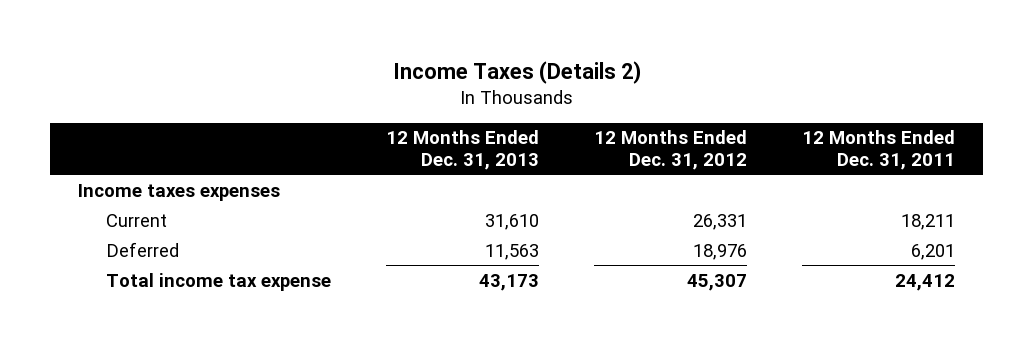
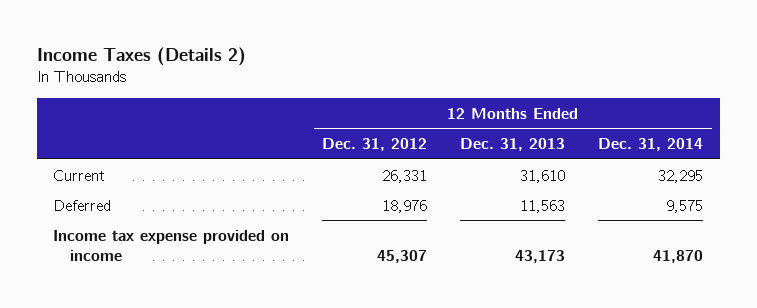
- | 12 Months Ended Dec. 31, 2013 | 12 Months Ended Dec. 31, 2012 | 12 Months Ended Dec. 31, 2011
+ | 12 Months Ended Dec. 31, 2012 | 12 Months Ended Dec. 31, 2013 | 12 Months Ended Dec. 31, 2014
- Income taxes expenses
- Total income tax expense | 43,173 | 45,307 | 24,412
+ Income tax expense provided on income | 45,307 | 43,173 | 41,870

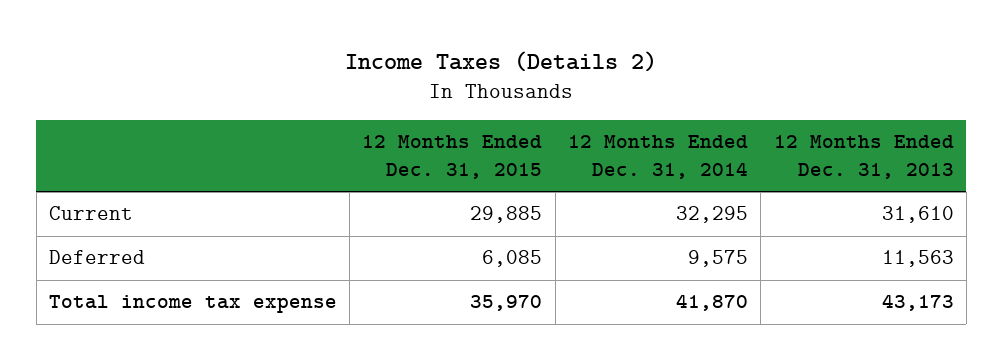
- | 12 Months Ended Dec. 31, 2012 | 12 Months Ended Dec. 31, 2013 | 12 Months Ended Dec. 31, 2014
+ | 12 Months Ended Dec. 31, 2015 | 12 Months Ended Dec. 31, 2014 | 12 Months Ended Dec. 31, 2013
- Income tax expense provided on income | 45,307 | 43,173 | 41,870
+ Total income tax expense | 35,970 | 41,870 | 43,173

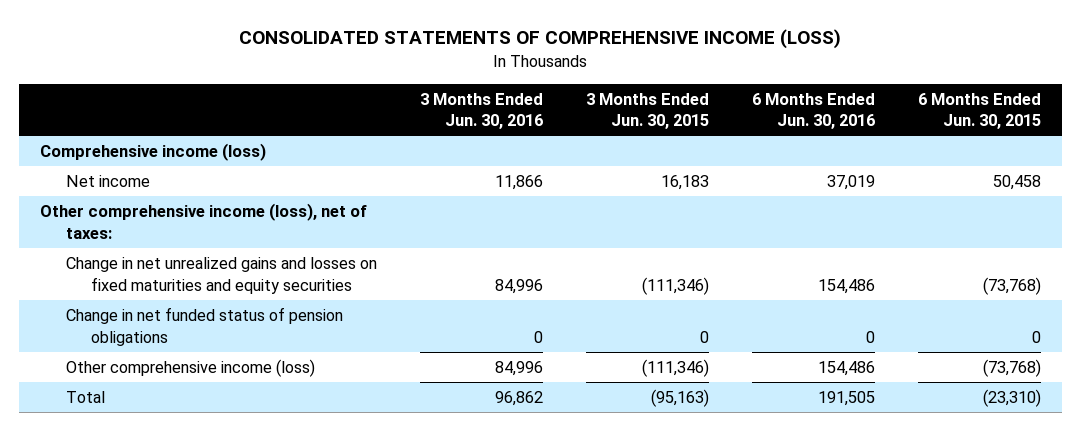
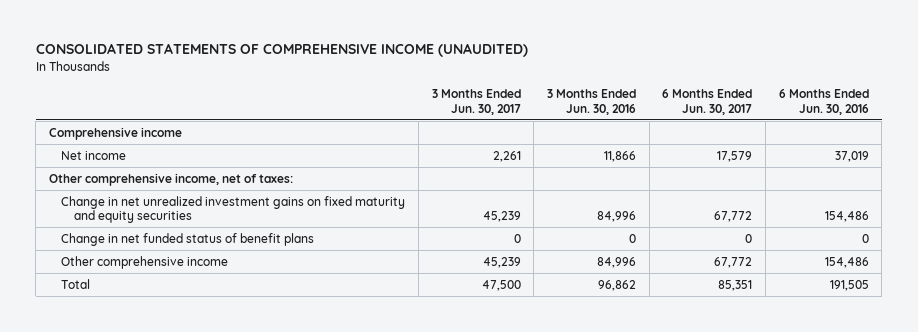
- CONSOLIDATED STATEMENTS OF COMPREHENSIVE INCOME (LOSS)
+ CONSOLIDATED STATEMENTS OF COMPREHENSIVE INCOME (UNAUDITED)
- | 3 Months Ended Jun. 30, 2016 | 3 Months Ended Jun. 30, 2015 | 6 Months Ended Jun. 30, 2016 | 6 Months Ended Jun. 30, 2015
+ | 3 Months Ended Jun. 30, 2017 | 3 Months Ended Jun. 30, 2016 | 6 Months Ended Jun. 30, 2017 | 6 Months Ended Jun. 30, 2016
- Comprehensive income (loss)
+ Comprehensive income
- Other comprehensive income (loss), net of taxes:
- Change in net unrealized gains and losses on fixed maturities and equity securities | 84,996 | (111,346) | 154,486 | (73,768)
- Change in net funded status of pension obligations | 0 | 0 | 0 | 0
- Other comprehensive income (loss) | 84,996 | (111,346) | 154,486 | (73,768)
+ Other comprehensive income, net of taxes:
+ Change in net unrealized investment gains on fixed maturity and equity securities | 45,239 | 84,996 | 67,772 | 154,486
+ Change in net funded status of benefit plans | 0 | 0 | 0 | 0
+ Other comprehensive income | 45,239 | 84,996 | 67,772 | 154,486

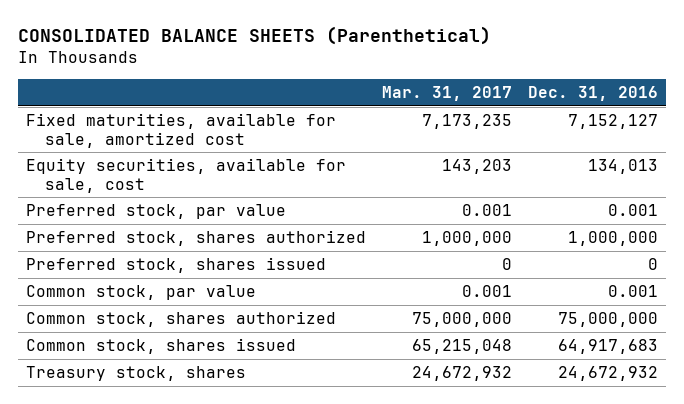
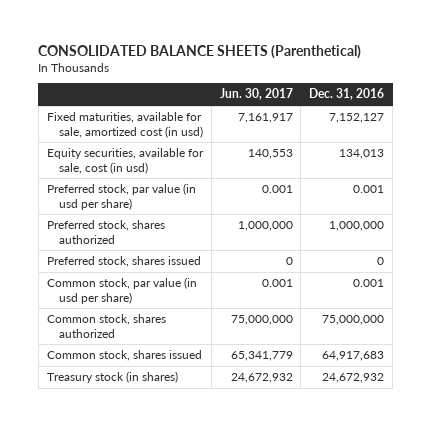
- | Mar. 31, 2017 | Dec. 31, 2016
+ | Jun. 30, 2017 | Dec. 31, 2016
- Fixed maturities, available for sale, amortized cost | 7,173,235 | 7,152,127
- Equity securities, available for sale, cost | 143,203 | 134,013
- Preferred stock, par value | 0.001 | 0.001
+ Fixed maturities, available for sale, amortized cost (in usd) | 7,161,917 | 7,152,127
+ Equity securities, available for sale, cost (in usd) | 140,553 | 134,013
+ Preferred stock, par value (in usd per share) | 0.001 | 0.001
- Common stock, par value | 0.001 | 0.001
+ Common stock, par value (in usd per share) | 0.001 | 0.001
- Treasury stock, shares | 24,672,932 | 24,672,932
+ Treasury stock (in shares) | 24,672,932 | 24,672,932

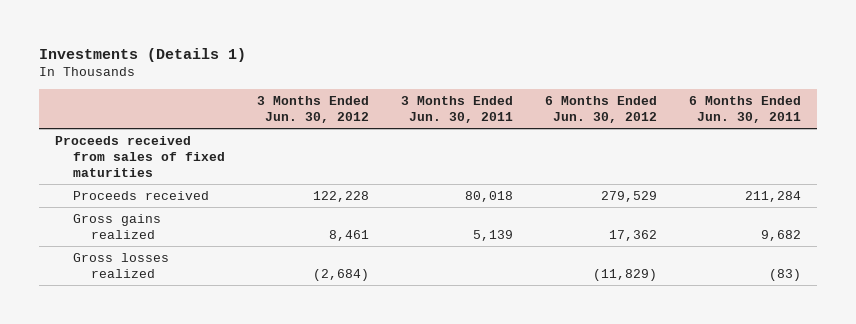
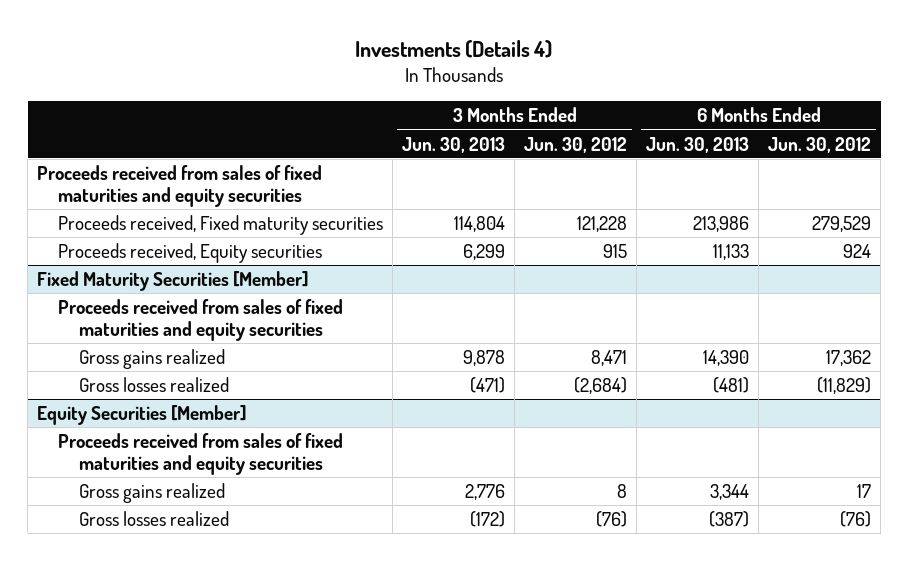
- Investments (Details 1)
+ Investments (Details 4)
- | 3 Months Ended Jun. 30, 2012 | 3 Months Ended Jun. 30, 2011 | 6 Months Ended Jun. 30, 2012 | 6 Months Ended Jun. 30, 2011
+ | 3 Months Ended Jun. 30, 2013 | 3 Months Ended Jun. 30, 2012 | 6 Months Ended Jun. 30, 2013 | 6 Months Ended Jun. 30, 2012
- Proceeds received from sales of fixed maturities
- Proceeds received | 122,228 | 80,018 | 279,529 | 211,284
- Gross gains realized | 8,461 | 5,139 | 17,362 | 9,682
+ Proceeds received from sales of fixed maturities and equity securities
+ Proceeds received, Fixed maturity securities | 114,804 | 121,228 | 213,986 | 279,529
+ Proceeds received, Equity securities | 6,299 | 915 | 11,133 | 924
+ Fixed Maturity Securities [Member]
+ Proceeds received from sales of fixed maturities and equity securities
+ Gross gains realized | 9,878 | 8,471 | 14,390 | 17,362
+ Equity Securities [Member]
+ Proceeds received from sales of fixed maturities and equity securities
+ Gross gains realized | 2,776 | 8 | 3,344 | 17
+ Gross losses realized | (172) | (76) | (387) | (76)

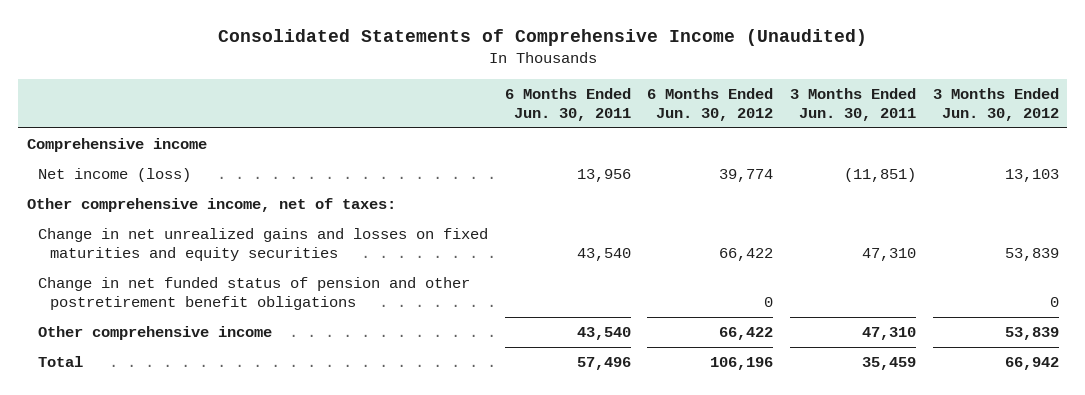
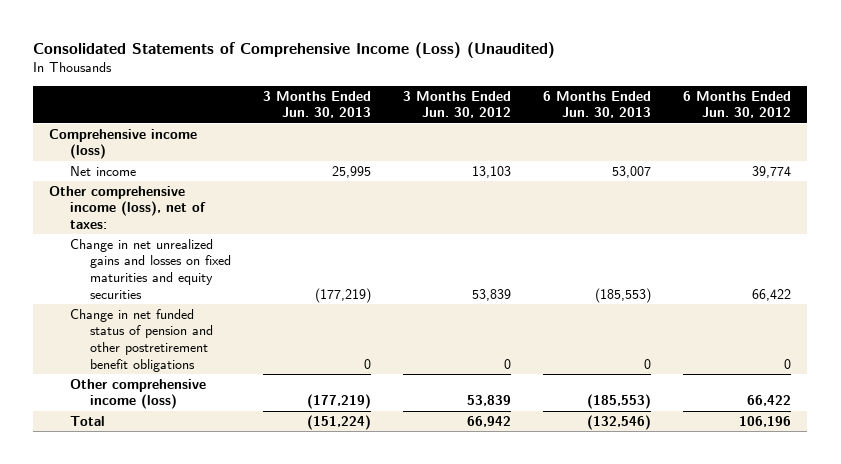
- Consolidated Statements of Comprehensive Income (Unaudited)
+ Consolidated Statements of Comprehensive Income (Loss) (Unaudited)
- | 6 Months Ended Jun. 30, 2011 | 6 Months Ended Jun. 30, 2012 | 3 Months Ended Jun. 30, 2011 | 3 Months Ended Jun. 30, 2012
+ | 3 Months Ended Jun. 30, 2013 | 3 Months Ended Jun. 30, 2012 | 6 Months Ended Jun. 30, 2013 | 6 Months Ended Jun. 30, 2012
- Comprehensive income
- Net income (loss) | 13,956 | 39,774 | (11,851) | 13,103
- Other comprehensive income, net of taxes:
+ Comprehensive income (loss)
+ Net income | 25,995 | 13,103 | 53,007 | 39,774
+ Other comprehensive income (loss), net of taxes:
- Other comprehensive income | 43,540 | 66,422 | 47,310 | 53,839
+ Other comprehensive income (loss) | (177,219) | 53,839 | (185,553) | 66,422

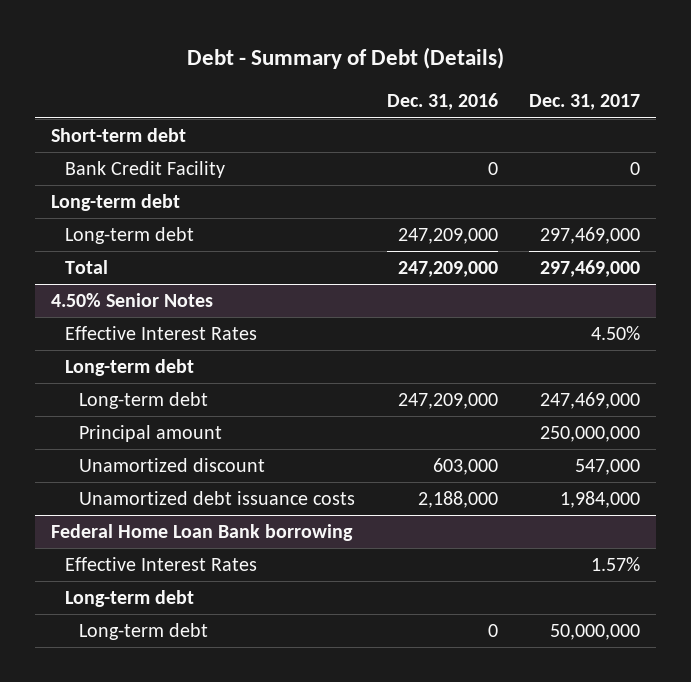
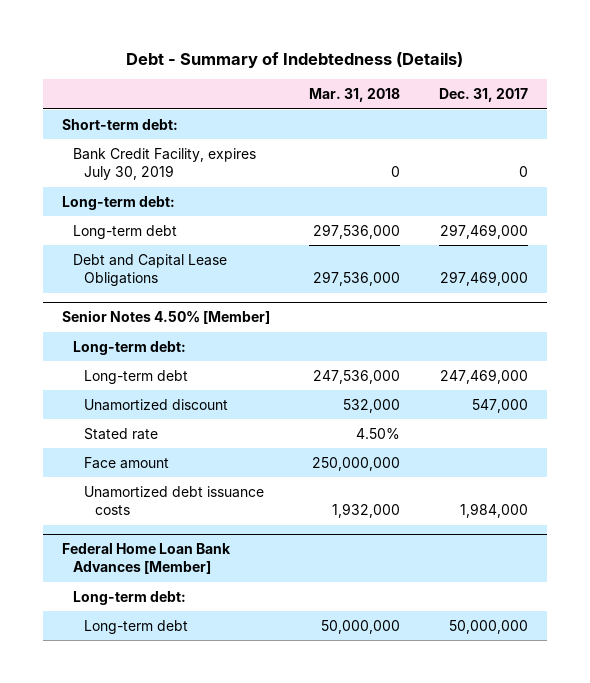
- Debt - Summary of Debt (Details)
+ Debt - Summary of Indebtedness (Details)
- | Dec. 31, 2016 | Dec. 31, 2017
+ | Mar. 31, 2018 | Dec. 31, 2017
- Short-term debt
- Bank Credit Facility | 0 | 0
- Long-term debt
+ Short-term debt:
+ Bank Credit Facility, expires July 30, 2019 | 0 | 0
+ Long-term debt:
- Total | 247,209,000 | 297,469,000
- 4.50% Senior Notes
- Effective Interest Rates | | 4.50%
- Long-term debt
+ Debt and Capital Lease Obligations | 297,536,000 | 297,469,000
+ Senior Notes 4.50% [Member]
+ Long-term debt:
- Principal amount | | 250,000,000
+ Stated rate | 4.50% |
+ Face amount | 250,000,000 |
- Federal Home Loan Bank borrowing
- Effective Interest Rates | | 1.57%
- Long-term debt
+ Federal Home Loan Bank Advances [Member]
+ Long-term debt:

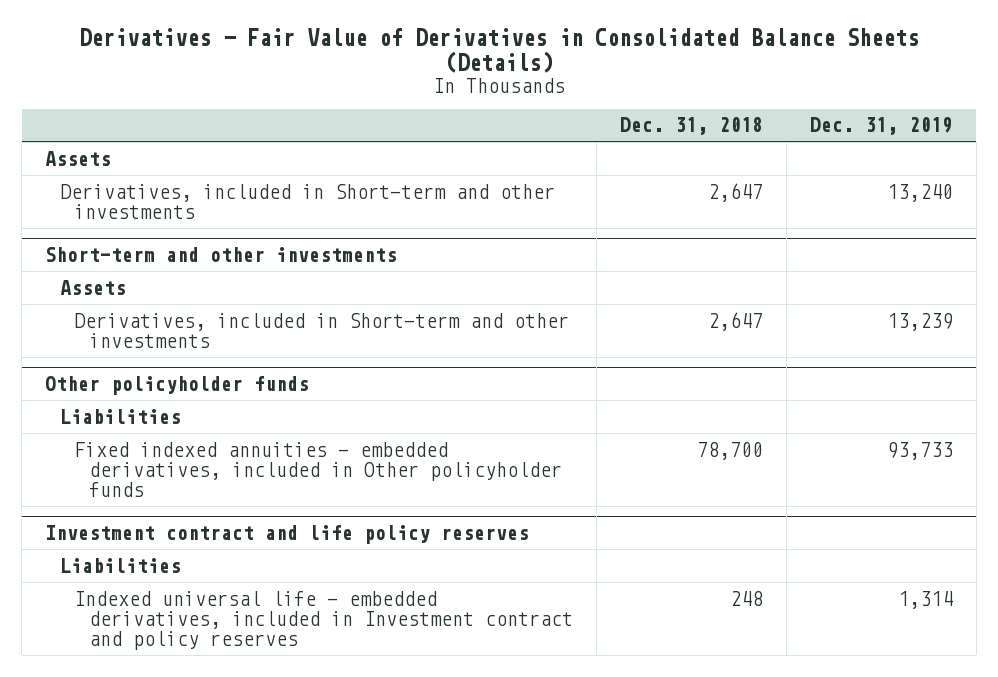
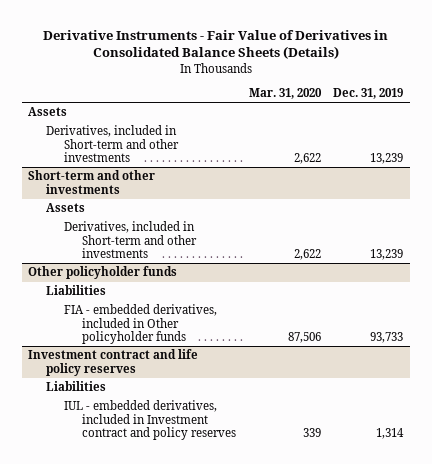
- Derivatives - Fair Value of Derivatives in Consolidated Balance Sheets (Details)
+ Derivative Instruments - Fair Value of Derivatives in Consolidated Balance Sheets (Details)
- | Dec. 31, 2018 | Dec. 31, 2019
+ | Mar. 31, 2020 | Dec. 31, 2019
- Derivatives, included in Short-term and other investments | 2,647 | 13,240
+ Derivatives, included in Short-term and other investments | 2,622 | 13,239
@ Other policyholder funds
- Fixed indexed annuities - embedded derivatives, included in Other policyholder funds | 78,700 | 93,733
+ FIA - embedded derivatives, included in Other policyholder funds | 87,506 | 93,733
@ Investment contract and life policy reserves
- Indexed universal life - embedded derivatives, included in Investment contract and policy reserves | 248 | 1,314
+ IUL - embedded derivatives, included in Investment contract and policy reserves | 339 | 1,314

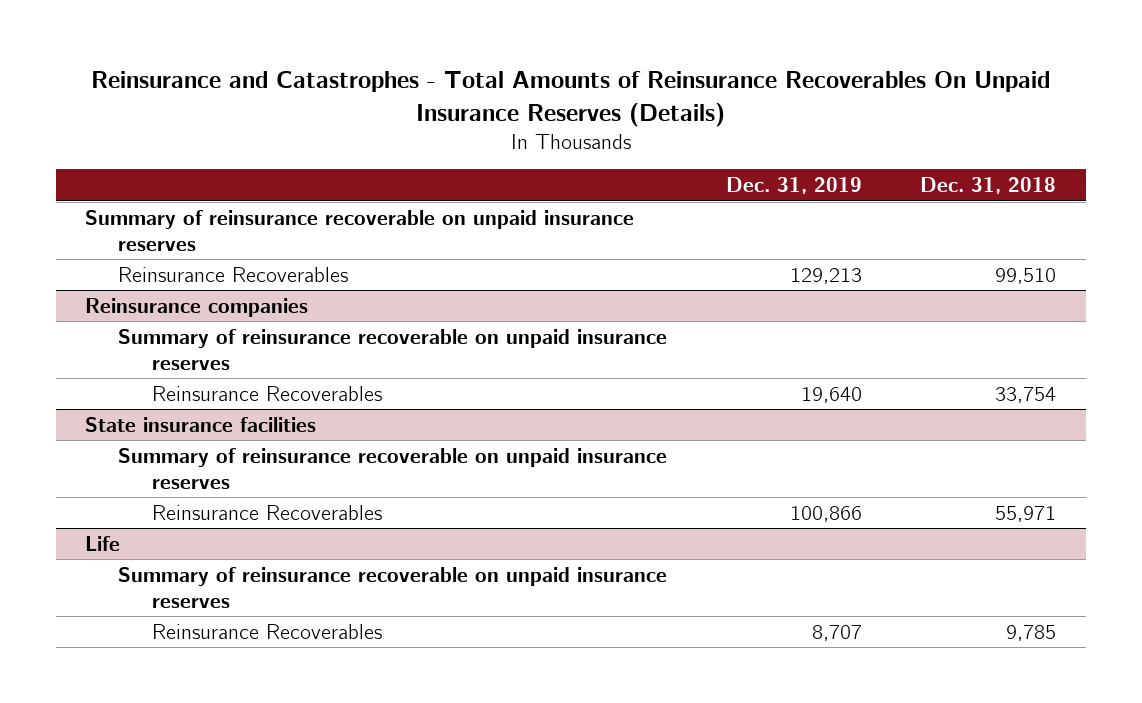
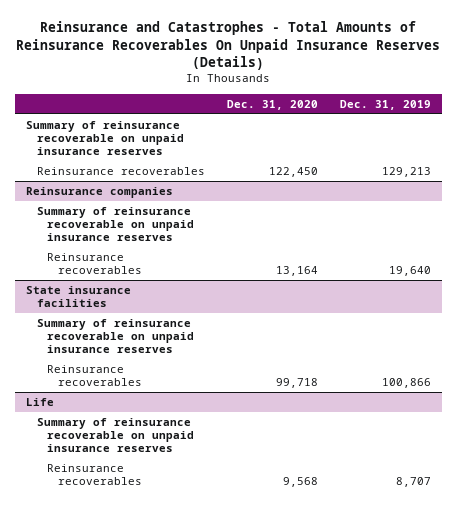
- | Dec. 31, 2019 | Dec. 31, 2018
+ | Dec. 31, 2020 | Dec. 31, 2019
- Reinsurance Recoverables | 129,213 | 99,510
+ Reinsurance recoverables | 122,450 | 129,213
@ Reinsurance companies
- Reinsurance Recoverables | 19,640 | 33,754
+ Reinsurance recoverables | 13,164 | 19,640
@ State insurance facilities
- Reinsurance Recoverables | 100,866 | 55,971
+ Reinsurance recoverables | 99,718 | 100,866
@ Life
- Reinsurance Recoverables | 8,707 | 9,785
+ Reinsurance recoverables | 9,568 | 8,707

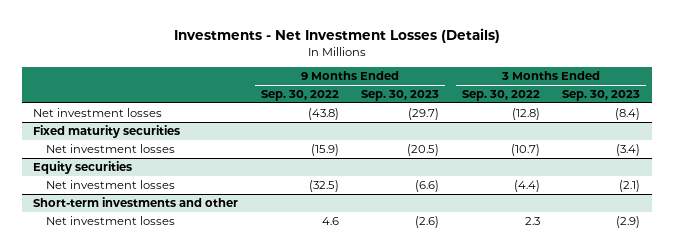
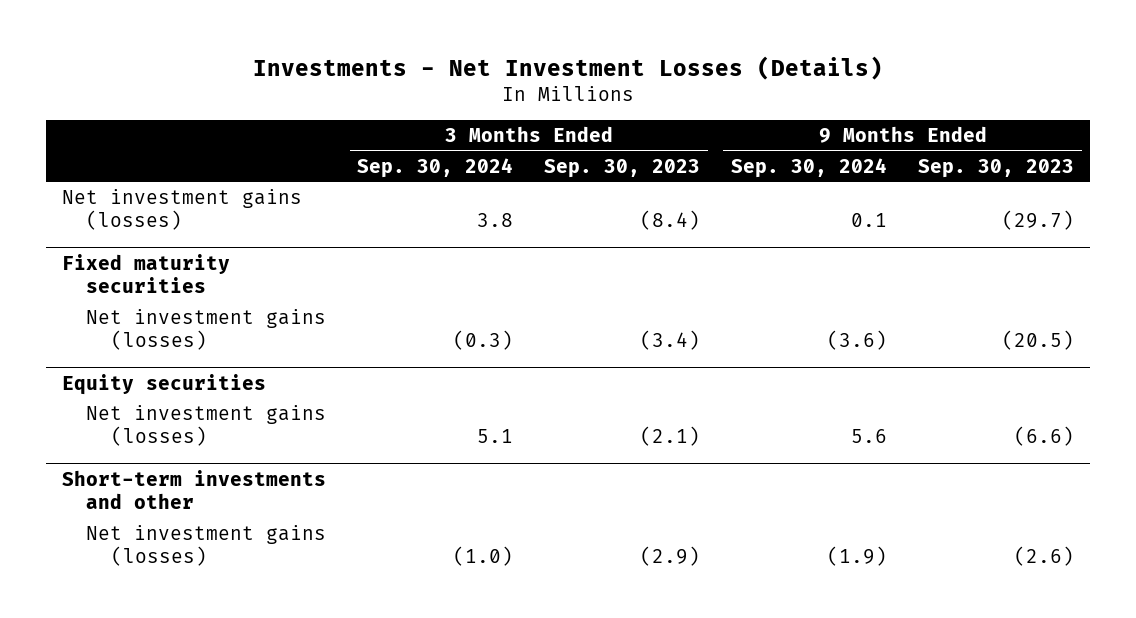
- | 9 Months Ended Sep. 30, 2022 | 9 Months Ended Sep. 30, 2023 | 3 Months Ended Sep. 30, 2022 | 3 Months Ended Sep. 30, 2023
+ | 3 Months Ended Sep. 30, 2024 | 3 Months Ended Sep. 30, 2023 | 9 Months Ended Sep. 30, 2024 | 9 Months Ended Sep. 30, 2023
- Net investment losses | (43.8) | (29.7) | (12.8) | (8.4)
+ Net investment gains (losses) | 3.8 | (8.4) | 0.1 | (29.7)
@ Fixed maturity securities
- Net investment losses | (15.9) | (20.5) | (10.7) | (3.4)
+ Net investment gains (losses) | (0.3) | (3.4) | (3.6) | (20.5)
@ Equity securities
- Net investment losses | (32.5) | (6.6) | (4.4) | (2.1)
+ Net investment gains (losses) | 5.1 | (2.1) | 5.6 | (6.6)
@ Short-term investments and other
- Net investment losses | 4.6 | (2.6) | 2.3 | (2.9)
+ Net investment gains (losses) | (1.0) | (2.9) | (1.9) | (2.6)

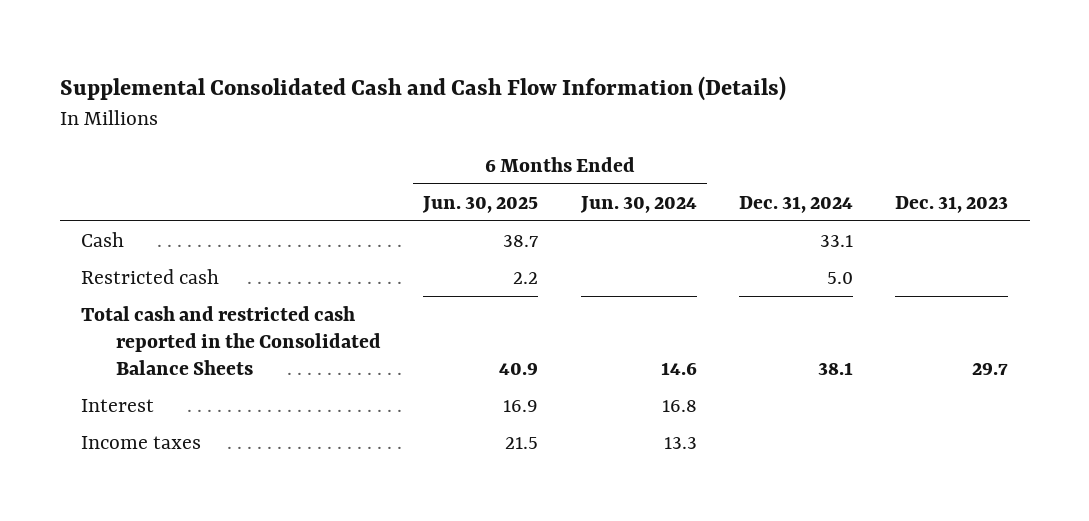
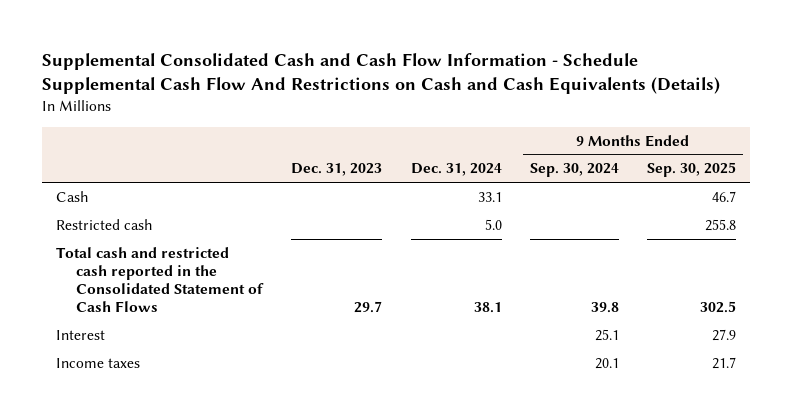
- Supplemental Consolidated Cash and Cash Flow Information (Details)
+ Supplemental Consolidated Cash and Cash Flow Information - Schedule Supplemental Cash Flow And Restrictions on Cash and Cash Equivalents (Details)
- | 6 Months Ended Jun. 30, 2025 | 6 Months Ended Jun. 30, 2024 | Dec. 31, 2024 | Dec. 31, 2023
+ | Dec. 31, 2023 | Dec. 31, 2024 | 9 Months Ended Sep. 30, 2024 | 9 Months Ended Sep. 30, 2025
- Total cash and restricted cash reported in the Consolidated Balance Sheets | 40.9 | 14.6 | 38.1 | 29.7
+ Total cash and restricted cash reported in the Consolidated Statement of Cash Flows | 29.7 | 38.1 | 39.8 | 302.5

